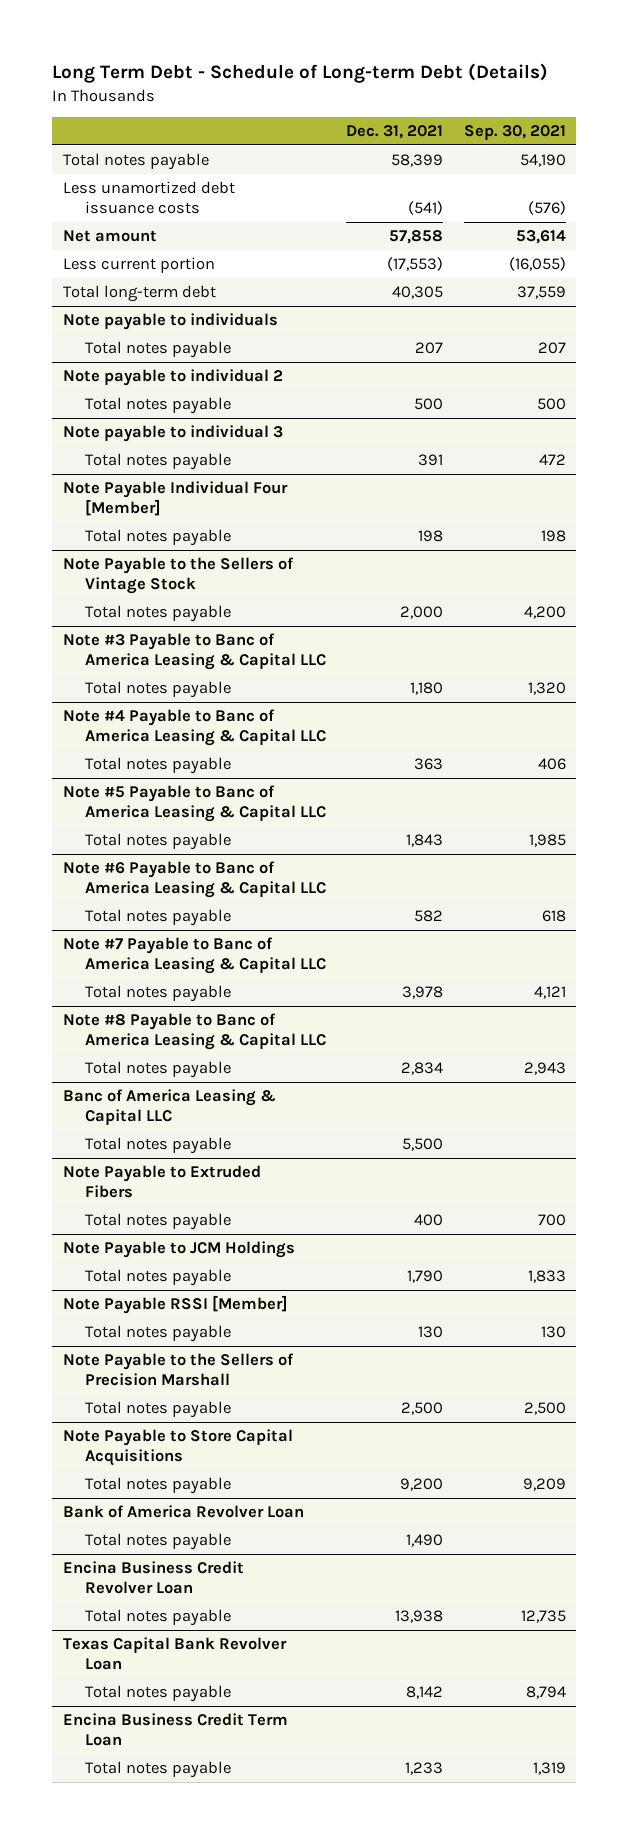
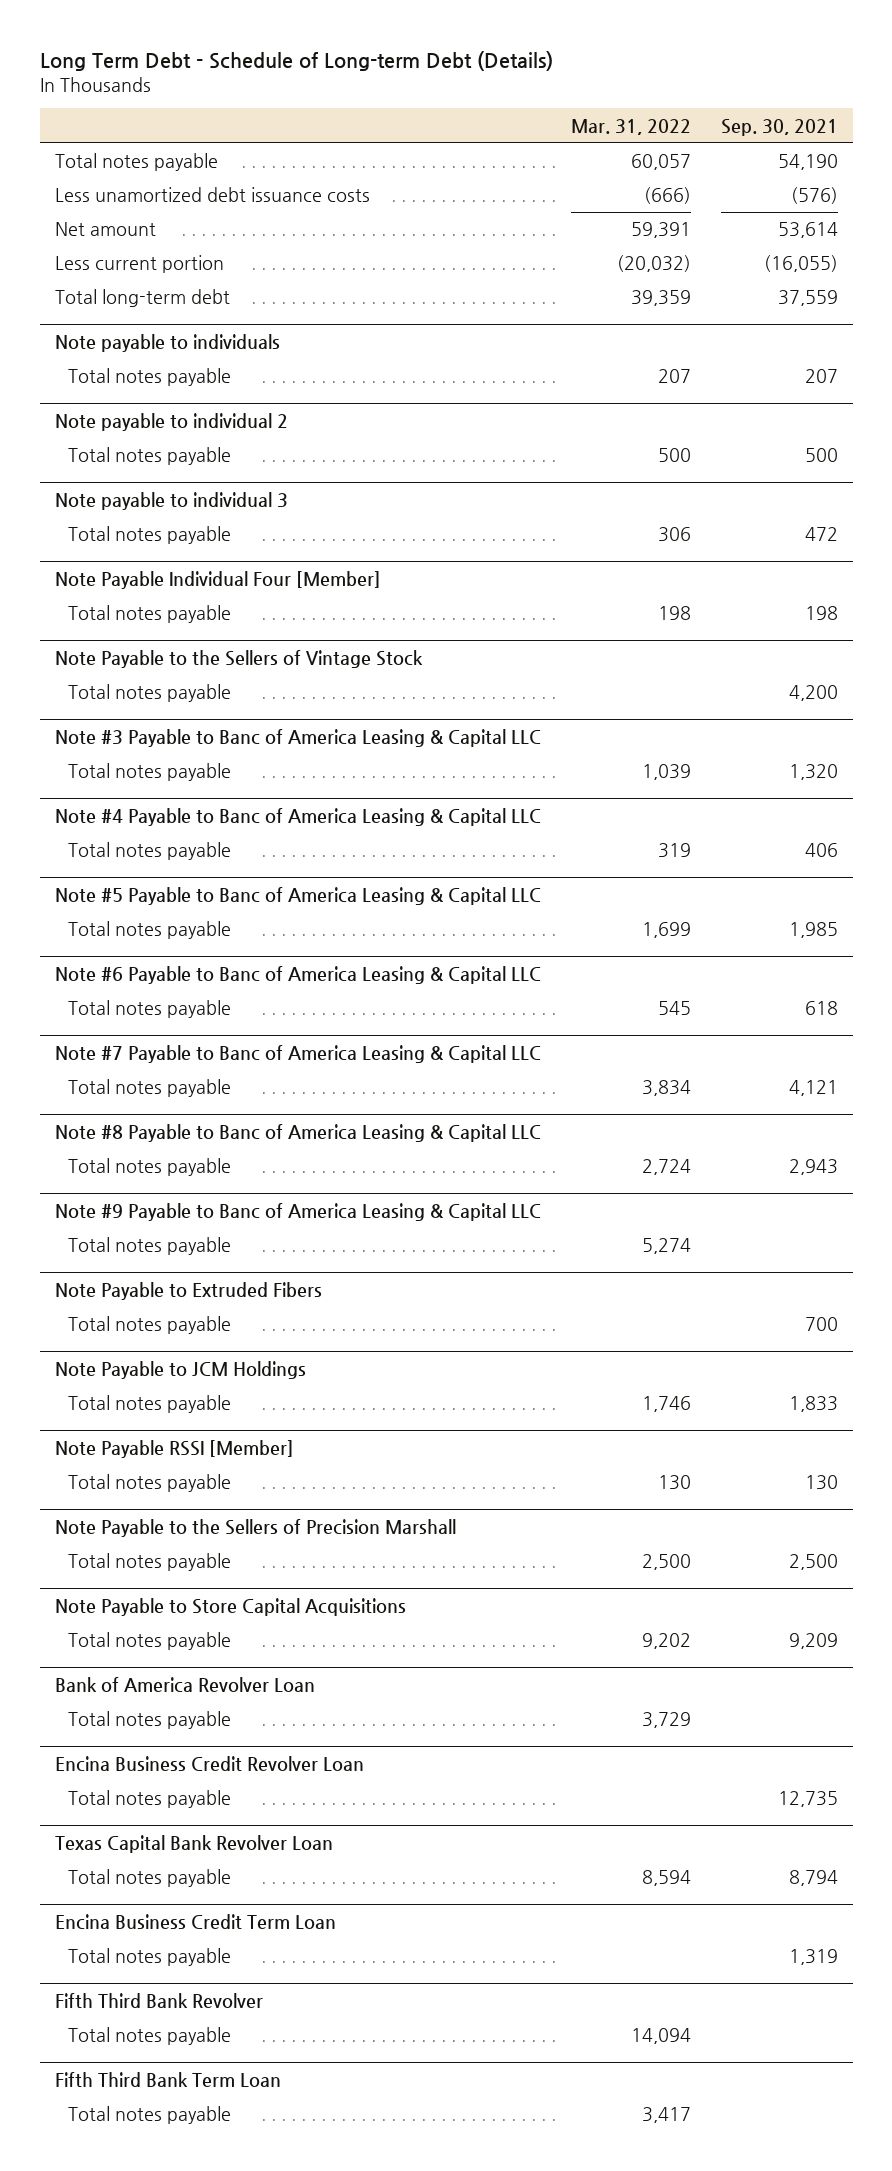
- | Dec. 31, 2021 | Sep. 30, 2021
+ | Mar. 31, 2022 | Sep. 30, 2021
- Banc of America Leasing & Capital LLC
+ Note #9 Payable to Banc of America Leasing & Capital LLC
+ Fifth Third Bank Revolver
+ Total notes payable | 14,094 |
+ Fifth Third Bank Term Loan
+ Total notes payable | 3,417 |

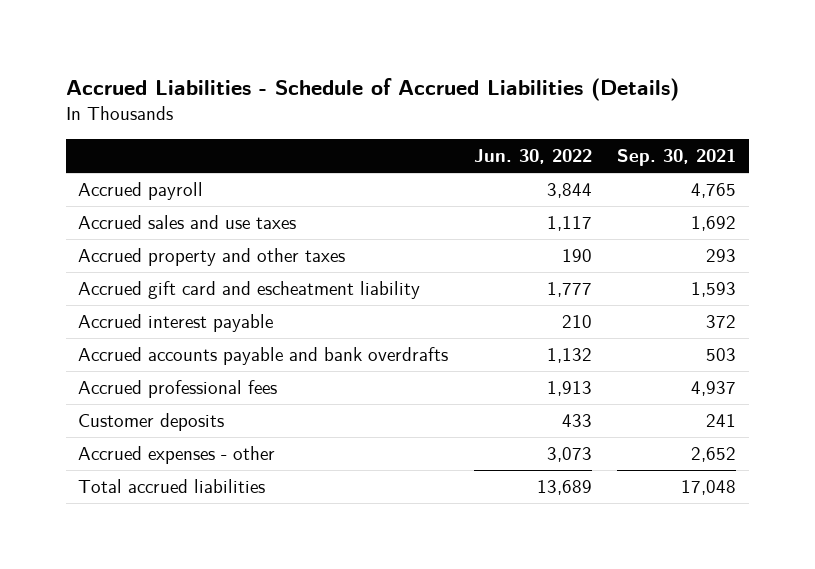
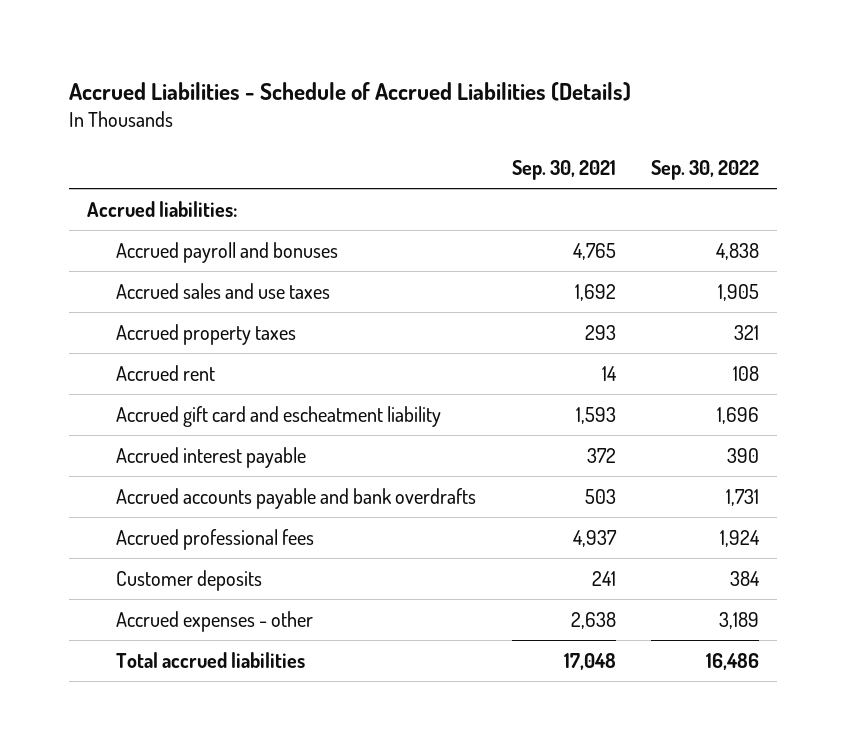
- | Jun. 30, 2022 | Sep. 30, 2021
+ | Sep. 30, 2021 | Sep. 30, 2022
- Accrued payroll | 3,844 | 4,765
+ Accrued liabilities:
+ Accrued payroll and bonuses | 4,765 | 4,838
- Accrued property and other taxes | 190 | 293
+ Accrued property taxes | 293 | 321
+ Accrued rent | 14 | 108
- Accrued expenses - other | 3,073 | 2,652
+ Accrued expenses - other | 2,638 | 3,189

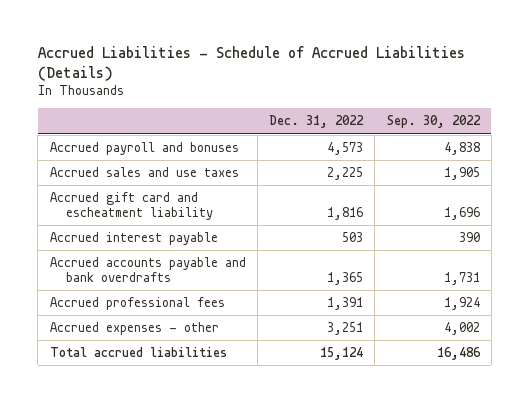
- | Sep. 30, 2021 | Sep. 30, 2022
+ | Dec. 31, 2022 | Sep. 30, 2022
- Accrued liabilities:
- Accrued property taxes | 293 | 321
- Accrued rent | 14 | 108
- Customer deposits | 241 | 384
- Accrued expenses - other | 2,638 | 3,189
+ Accrued expenses - other | 3,251 | 4,002

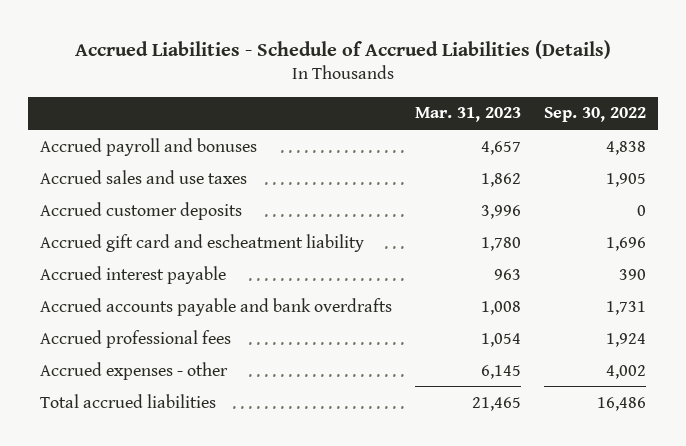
- | Dec. 31, 2022 | Sep. 30, 2022
+ | Mar. 31, 2023 | Sep. 30, 2022
+ Accrued customer deposits | 3,996 | 0

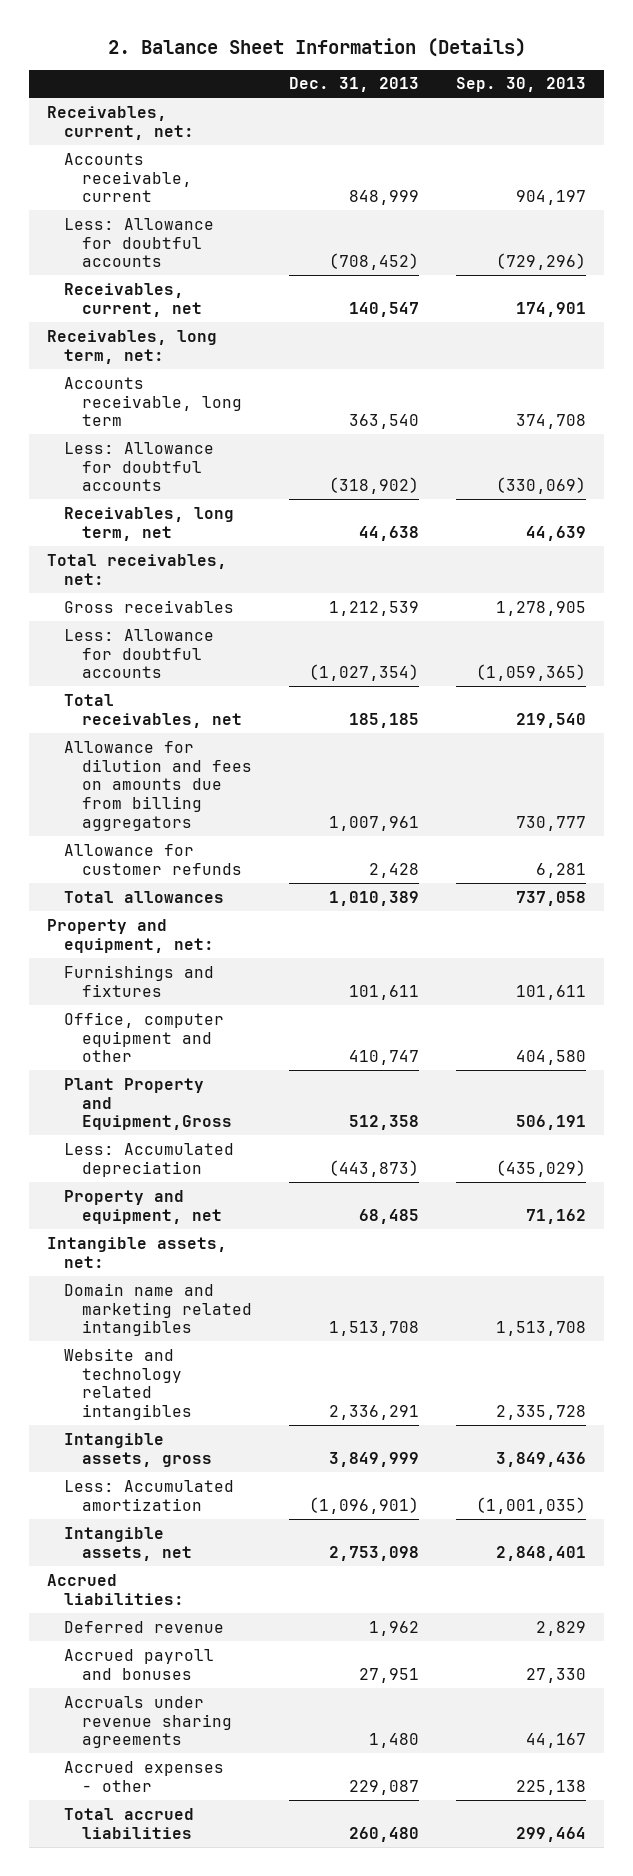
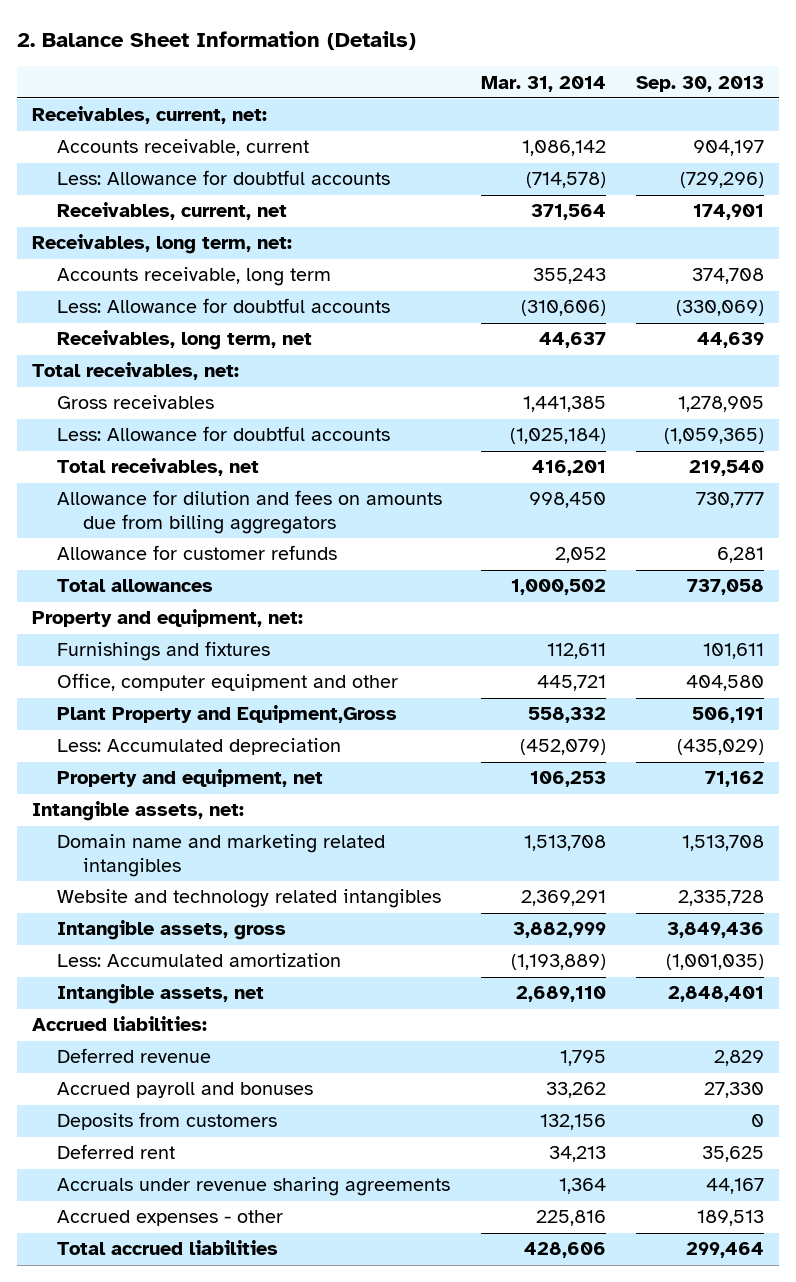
- | Dec. 31, 2013 | Sep. 30, 2013
+ | Mar. 31, 2014 | Sep. 30, 2013
+ Deposits from customers | 132,156 | 0
+ Deferred rent | 34,213 | 35,625
- Accrued expenses - other | 229,087 | 225,138
+ Accrued expenses - other | 225,816 | 189,513

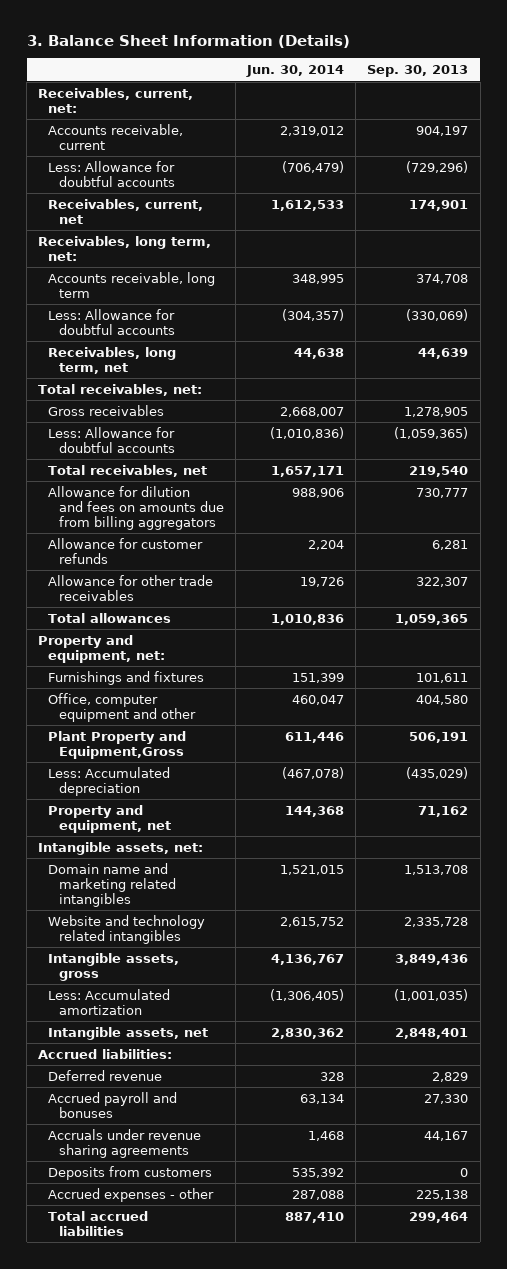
- 2. Balance Sheet Information (Details)
+ 3. Balance Sheet Information (Details)
- | Mar. 31, 2014 | Sep. 30, 2013
+ | Jun. 30, 2014 | Sep. 30, 2013
- Total allowances | 1,000,502 | 737,058
+ Allowance for other trade receivables | 19,726 | 322,307
+ Total allowances | 1,010,836 | 1,059,365
- Deferred rent | 34,213 | 35,625
- Accrued expenses - other | 225,816 | 189,513
moved down: Deposits from customers | 535,392 | 0
+ Accrued expenses - other | 287,088 | 225,138

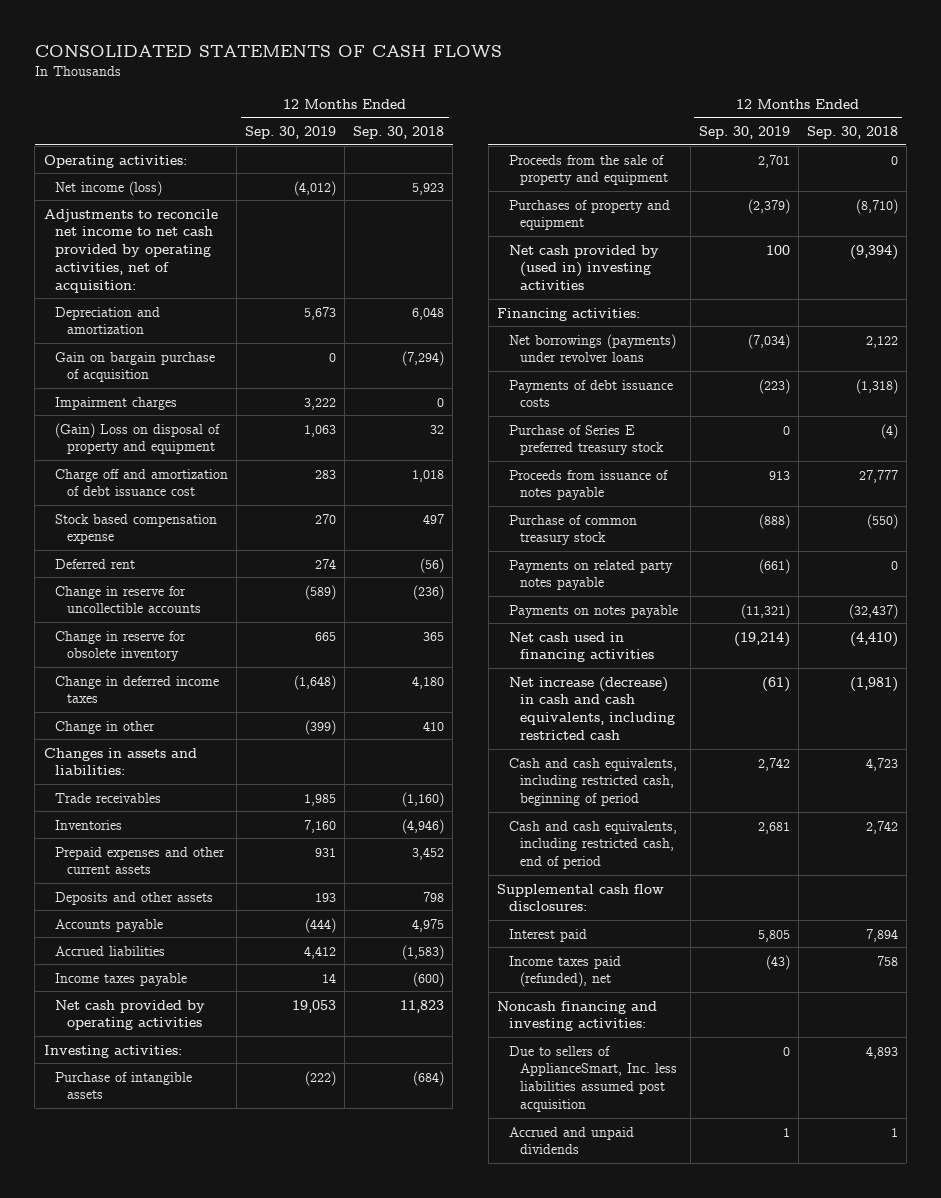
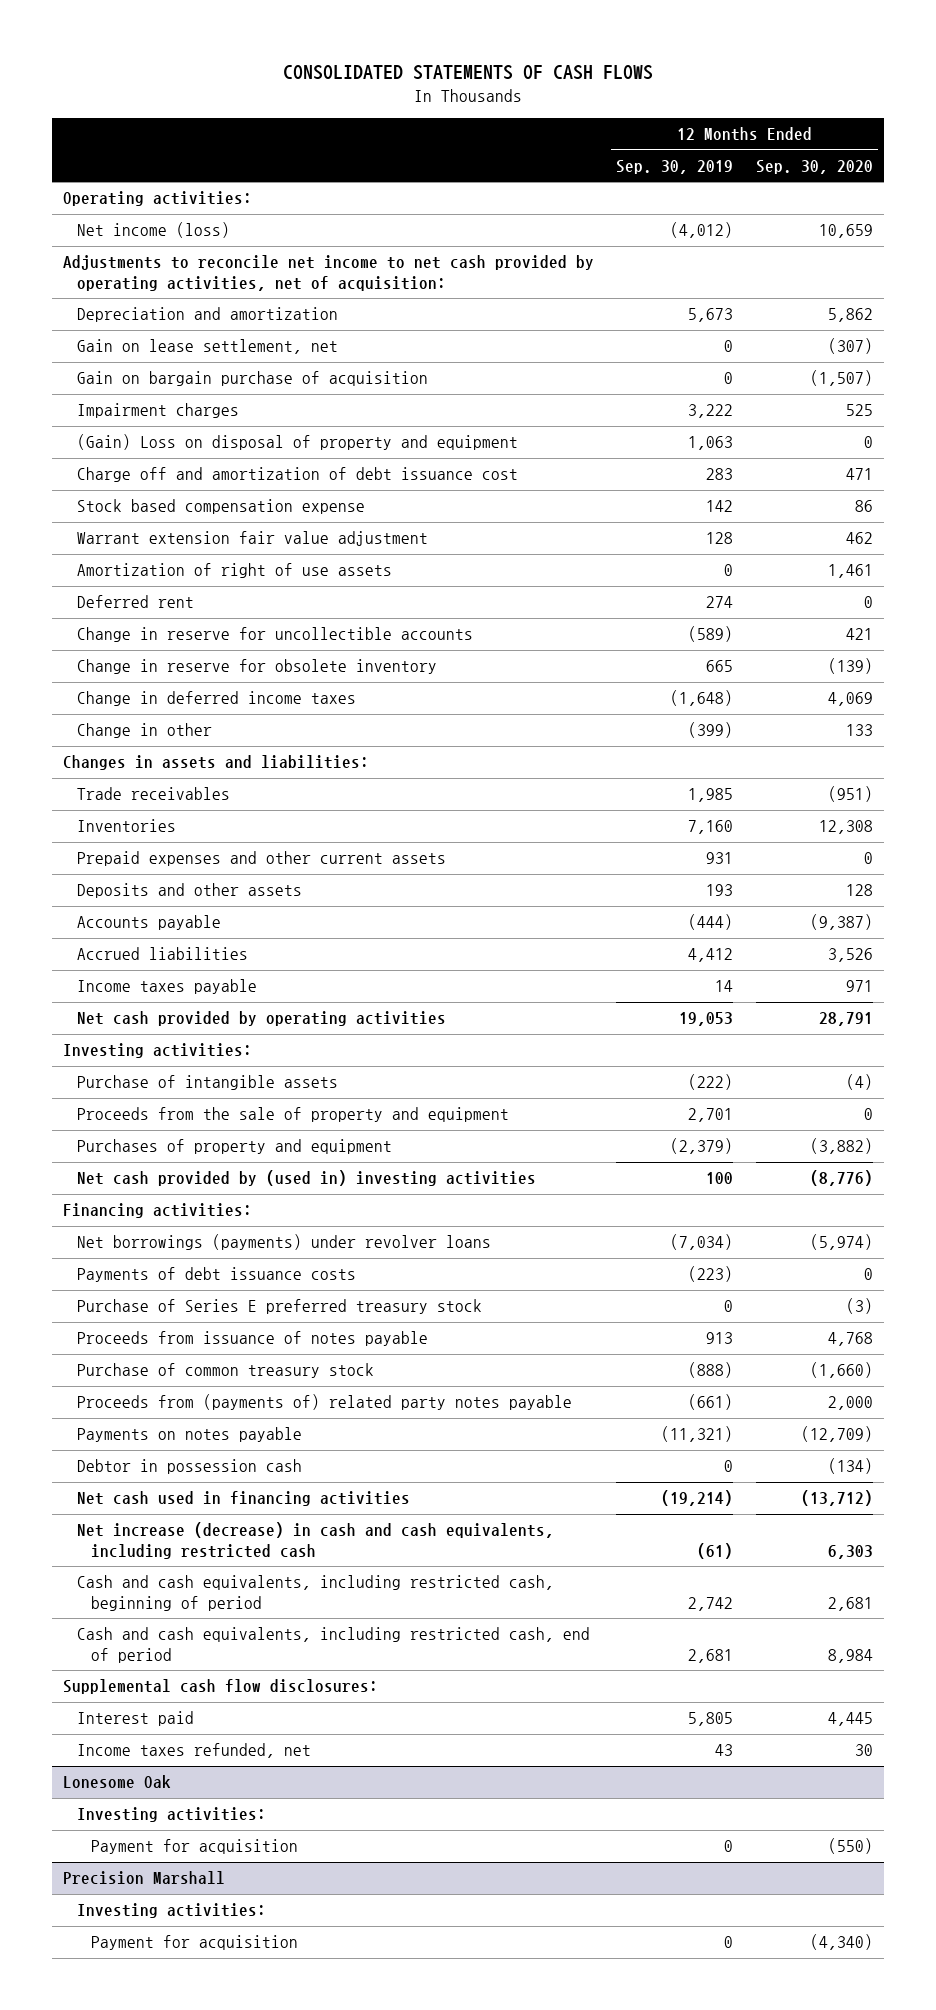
- | 12 Months Ended Sep. 30, 2019 | 12 Months Ended Sep. 30, 2018
+ | 12 Months Ended Sep. 30, 2019 | 12 Months Ended Sep. 30, 2020
+ Gain on lease settlement, net | 0 | (307)
- Stock based compensation expense | 270 | 497
+ Stock based compensation expense | 142 | 86
+ Warrant extension fair value adjustment | 128 | 462
+ Amortization of right of use assets | 0 | 1,461
- Payments on related party notes payable | (661) | 0
+ Proceeds from (payments of) related party notes payable | (661) | 2,000
+ Debtor in possession cash | 0 | (134)
- Income taxes paid (refunded), net | (43) | 758
- Noncash financing and investing activities:
- Due to sellers of ApplianceSmart, Inc. less liabilities assumed post acquisition | 0 | 4,893
- Accrued and unpaid dividends | 1 | 1
+ Income taxes refunded, net | 43 | 30
+ Lonesome Oak
+ Investing activities:
+ Payment for acquisition | 0 | (550)
+ Precision Marshall
+ Investing activities:
+ Payment for acquisition | 0 | (4,340)

